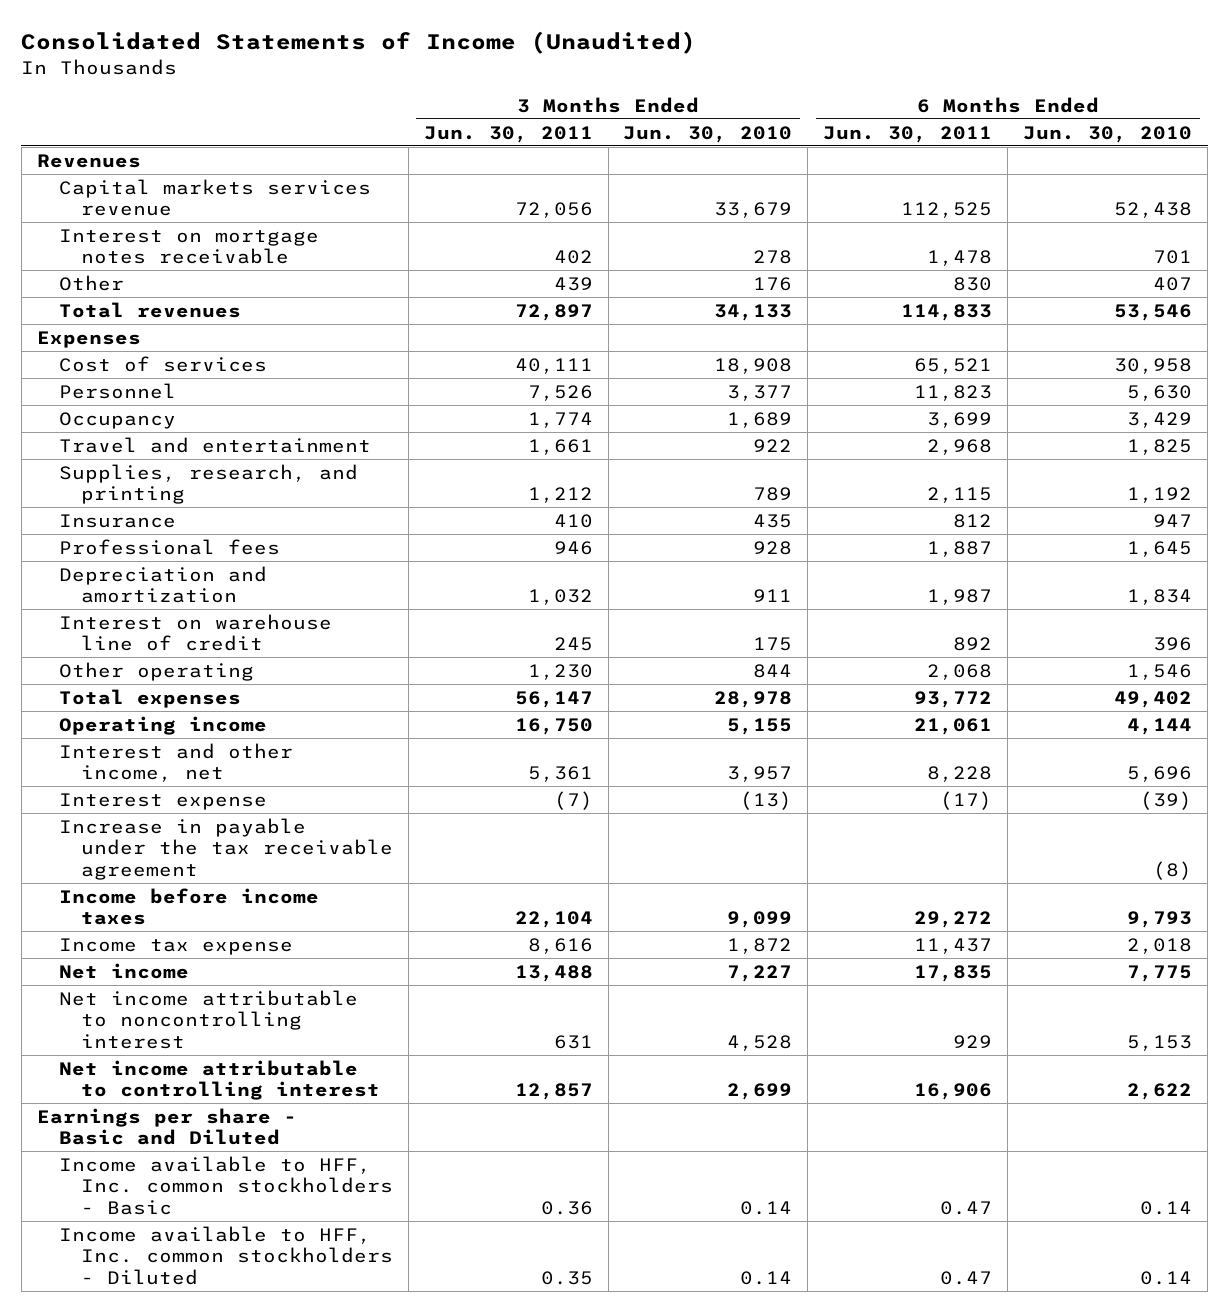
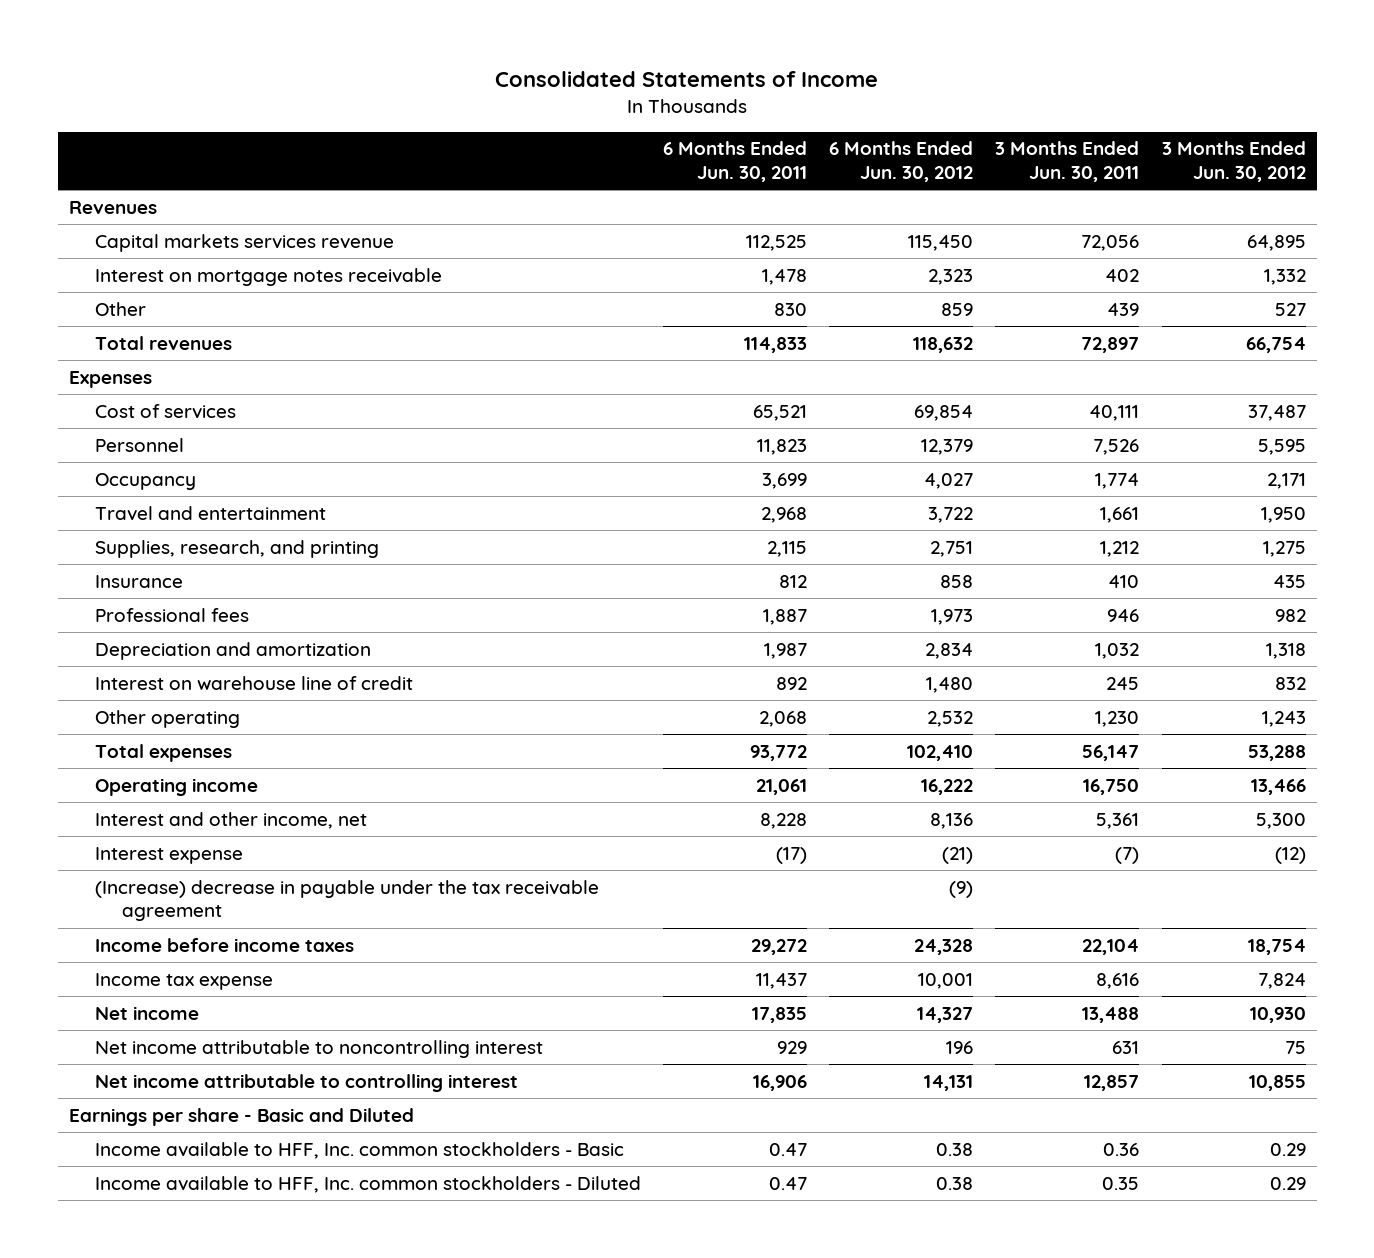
- Consolidated Statements of Income (Unaudited)
+ Consolidated Statements of Income
- | 3 Months Ended Jun. 30, 2011 | 3 Months Ended Jun. 30, 2010 | 6 Months Ended Jun. 30, 2011 | 6 Months Ended Jun. 30, 2010
+ | 6 Months Ended Jun. 30, 2011 | 6 Months Ended Jun. 30, 2012 | 3 Months Ended Jun. 30, 2011 | 3 Months Ended Jun. 30, 2012
- Increase in payable under the tax receivable agreement | | | | (8)
+ (Increase) decrease in payable under the tax receivable agreement | | (9) | |

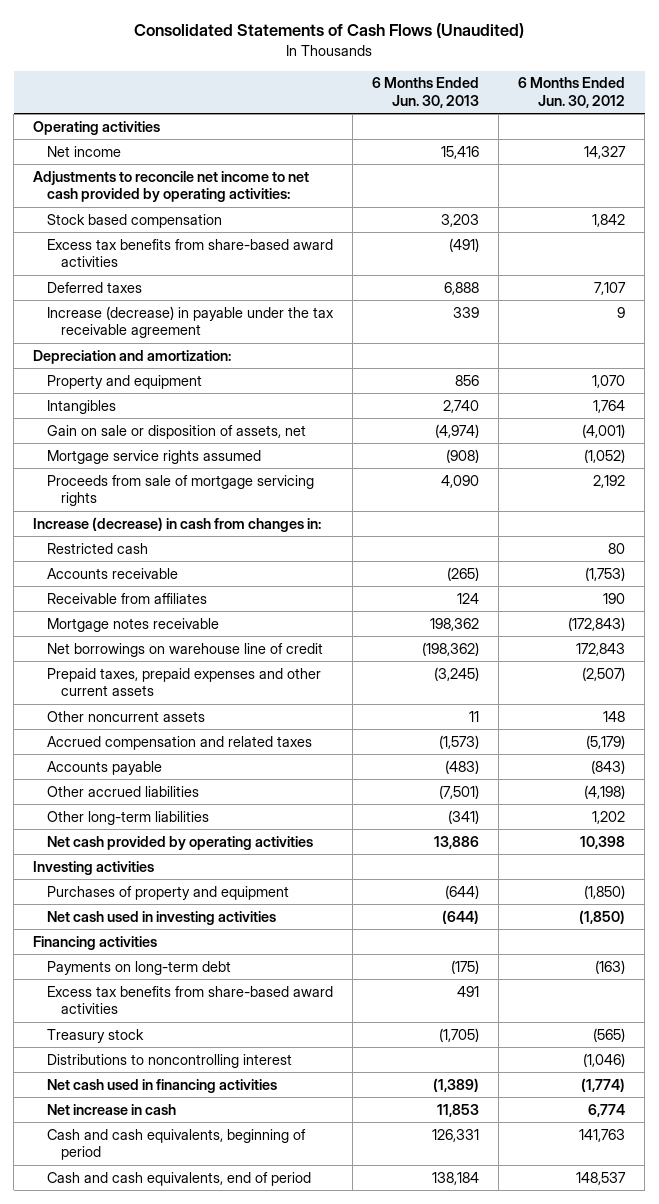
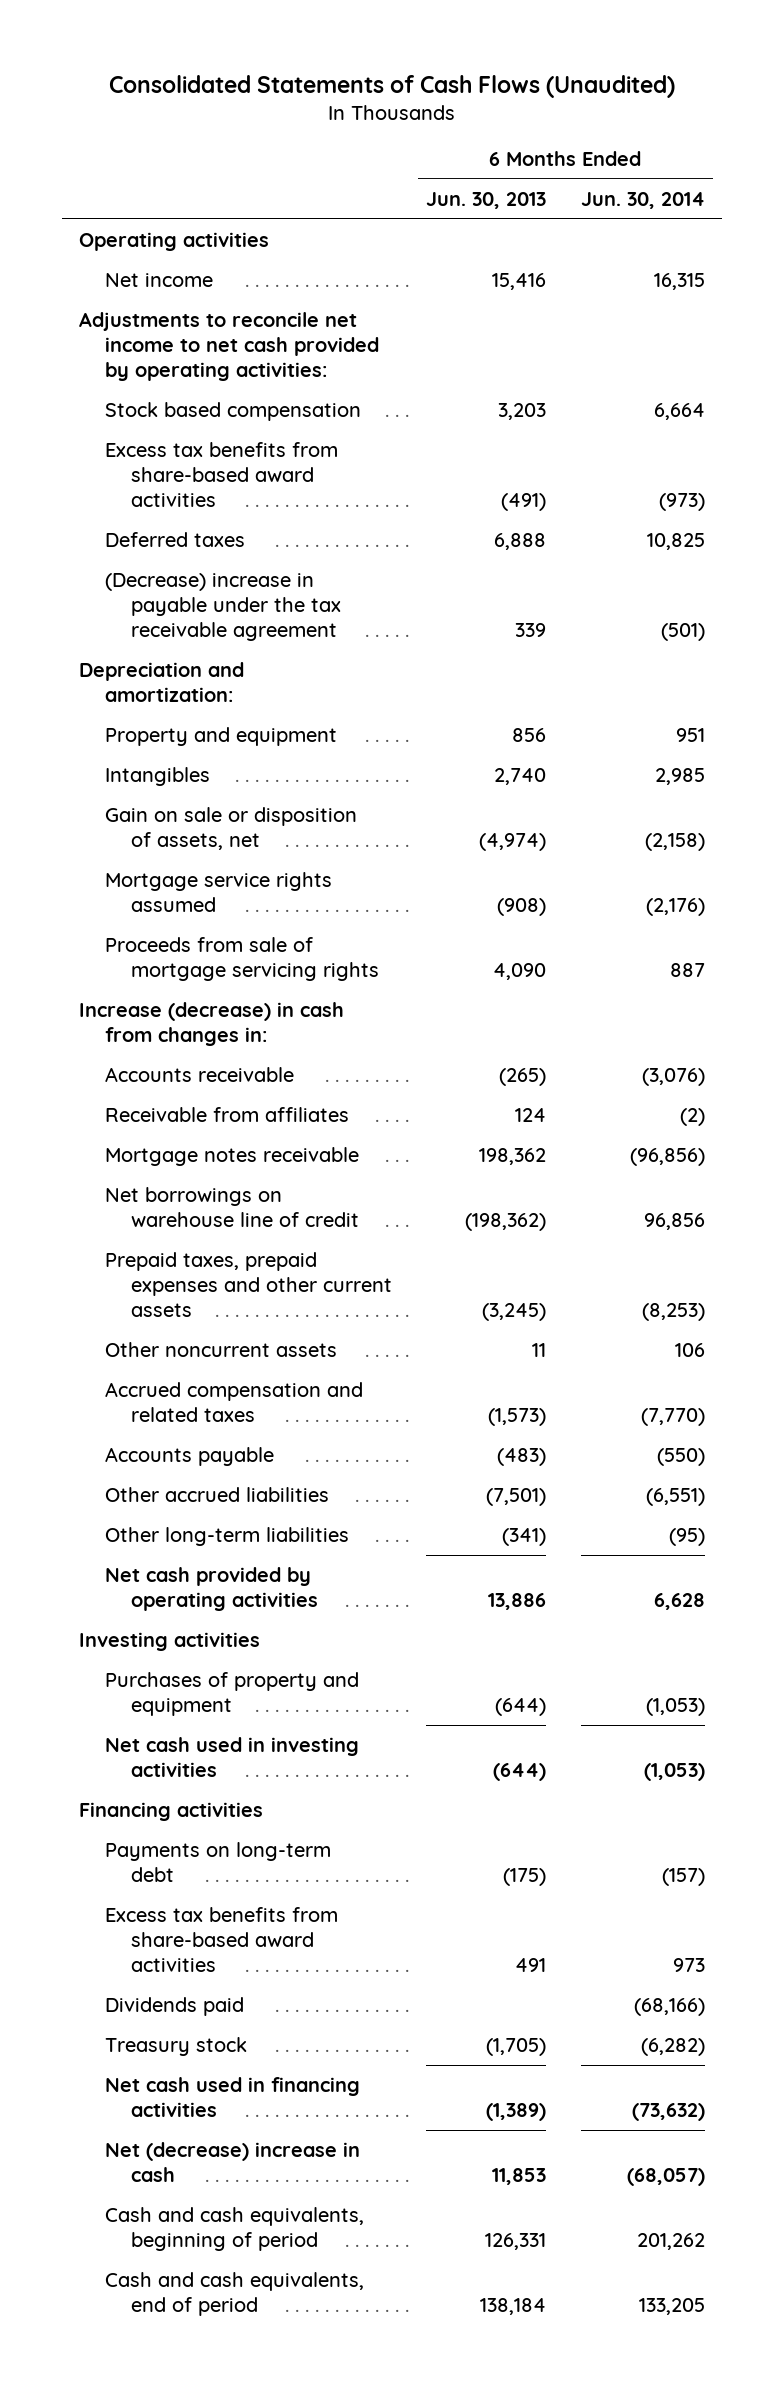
- | 6 Months Ended Jun. 30, 2013 | 6 Months Ended Jun. 30, 2012
+ | 6 Months Ended Jun. 30, 2013 | 6 Months Ended Jun. 30, 2014
- Increase (decrease) in payable under the tax receivable agreement | 339 | 9
+ (Decrease) increase in payable under the tax receivable agreement | 339 | (501)
- Restricted cash | | 80
+ Dividends paid | | (68,166)
- Distributions to noncontrolling interest | | (1,046)
- Net increase in cash | 11,853 | 6,774
+ Net (decrease) increase in cash | 11,853 | (68,057)

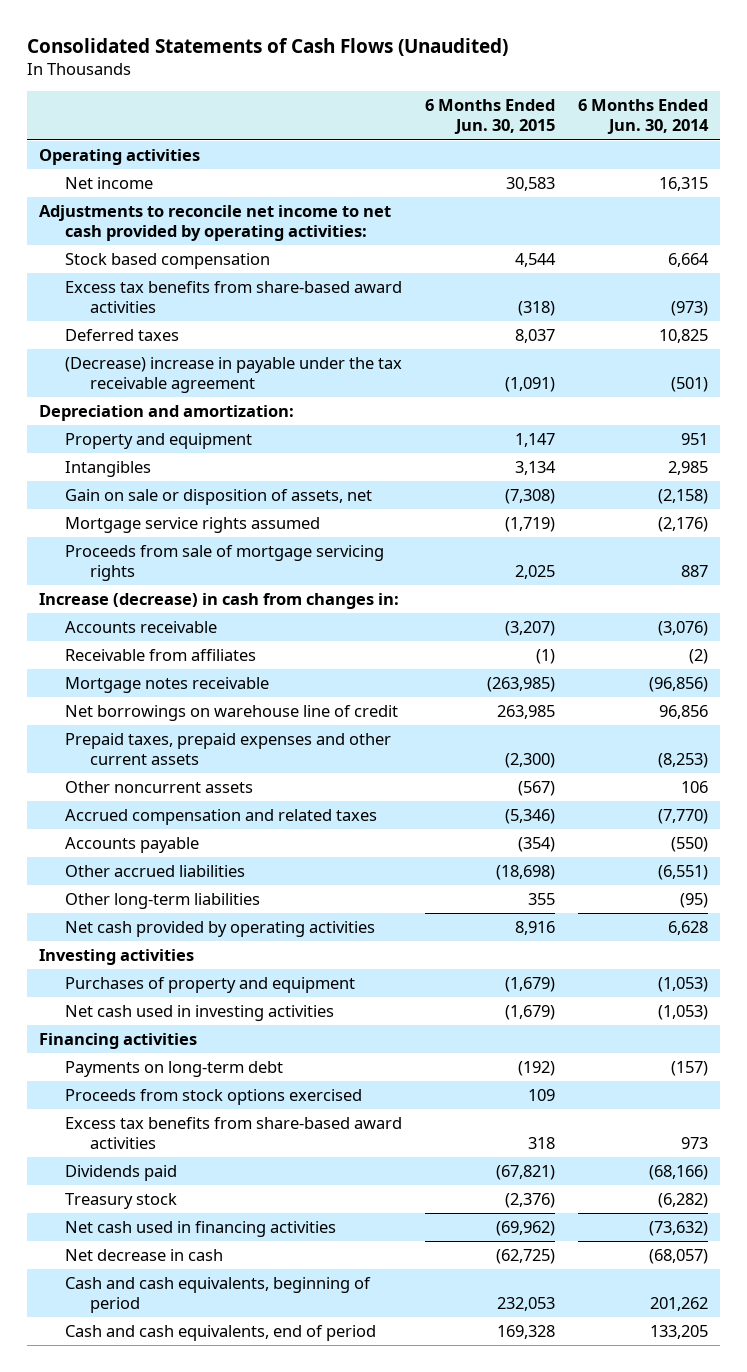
- | 6 Months Ended Jun. 30, 2013 | 6 Months Ended Jun. 30, 2014
+ | 6 Months Ended Jun. 30, 2015 | 6 Months Ended Jun. 30, 2014
+ Proceeds from stock options exercised | 109 |
- Net (decrease) increase in cash | 11,853 | (68,057)
+ Net decrease in cash | (62,725) | (68,057)

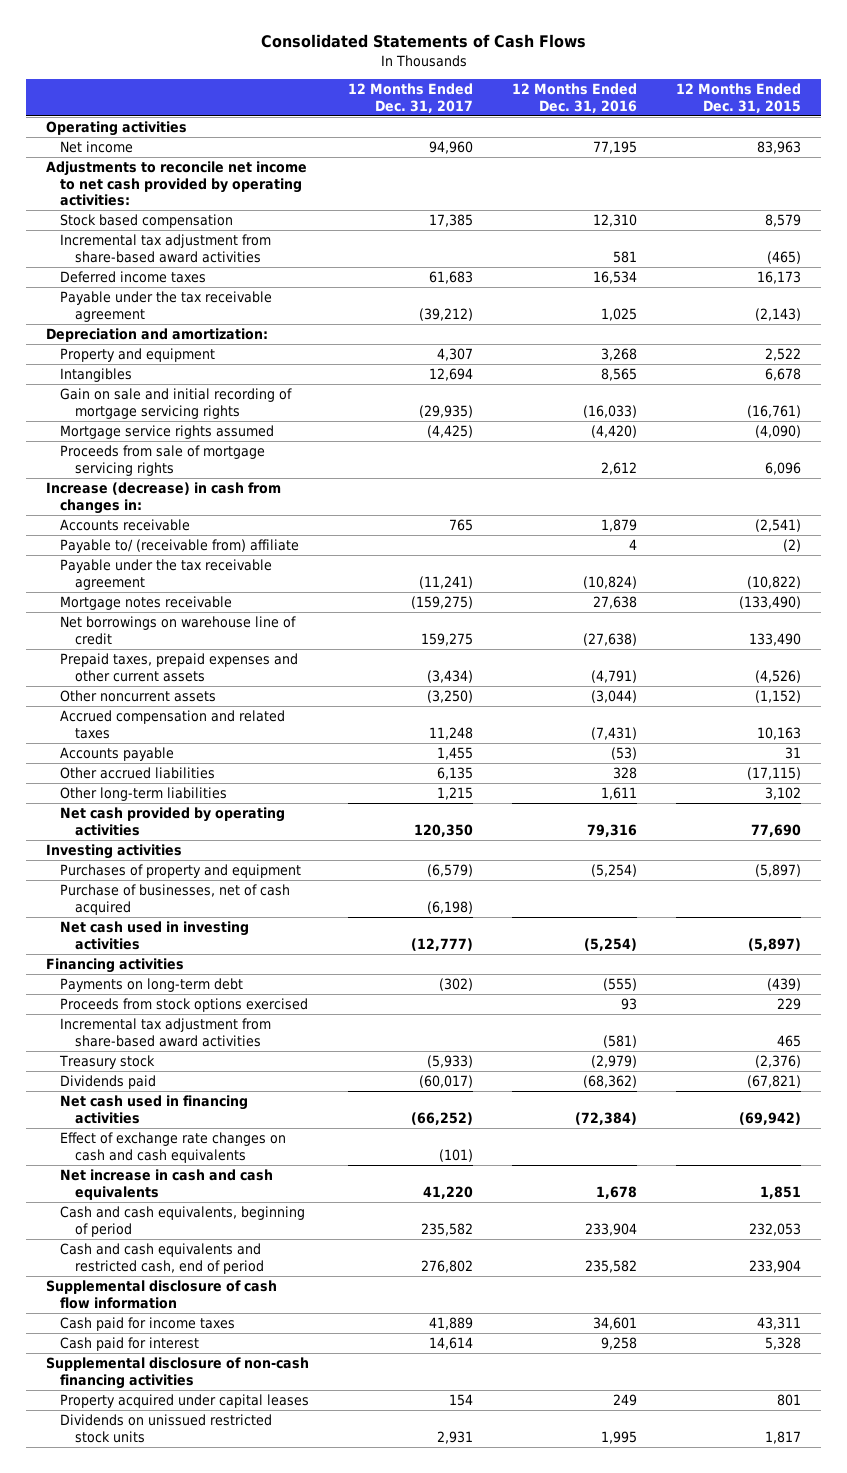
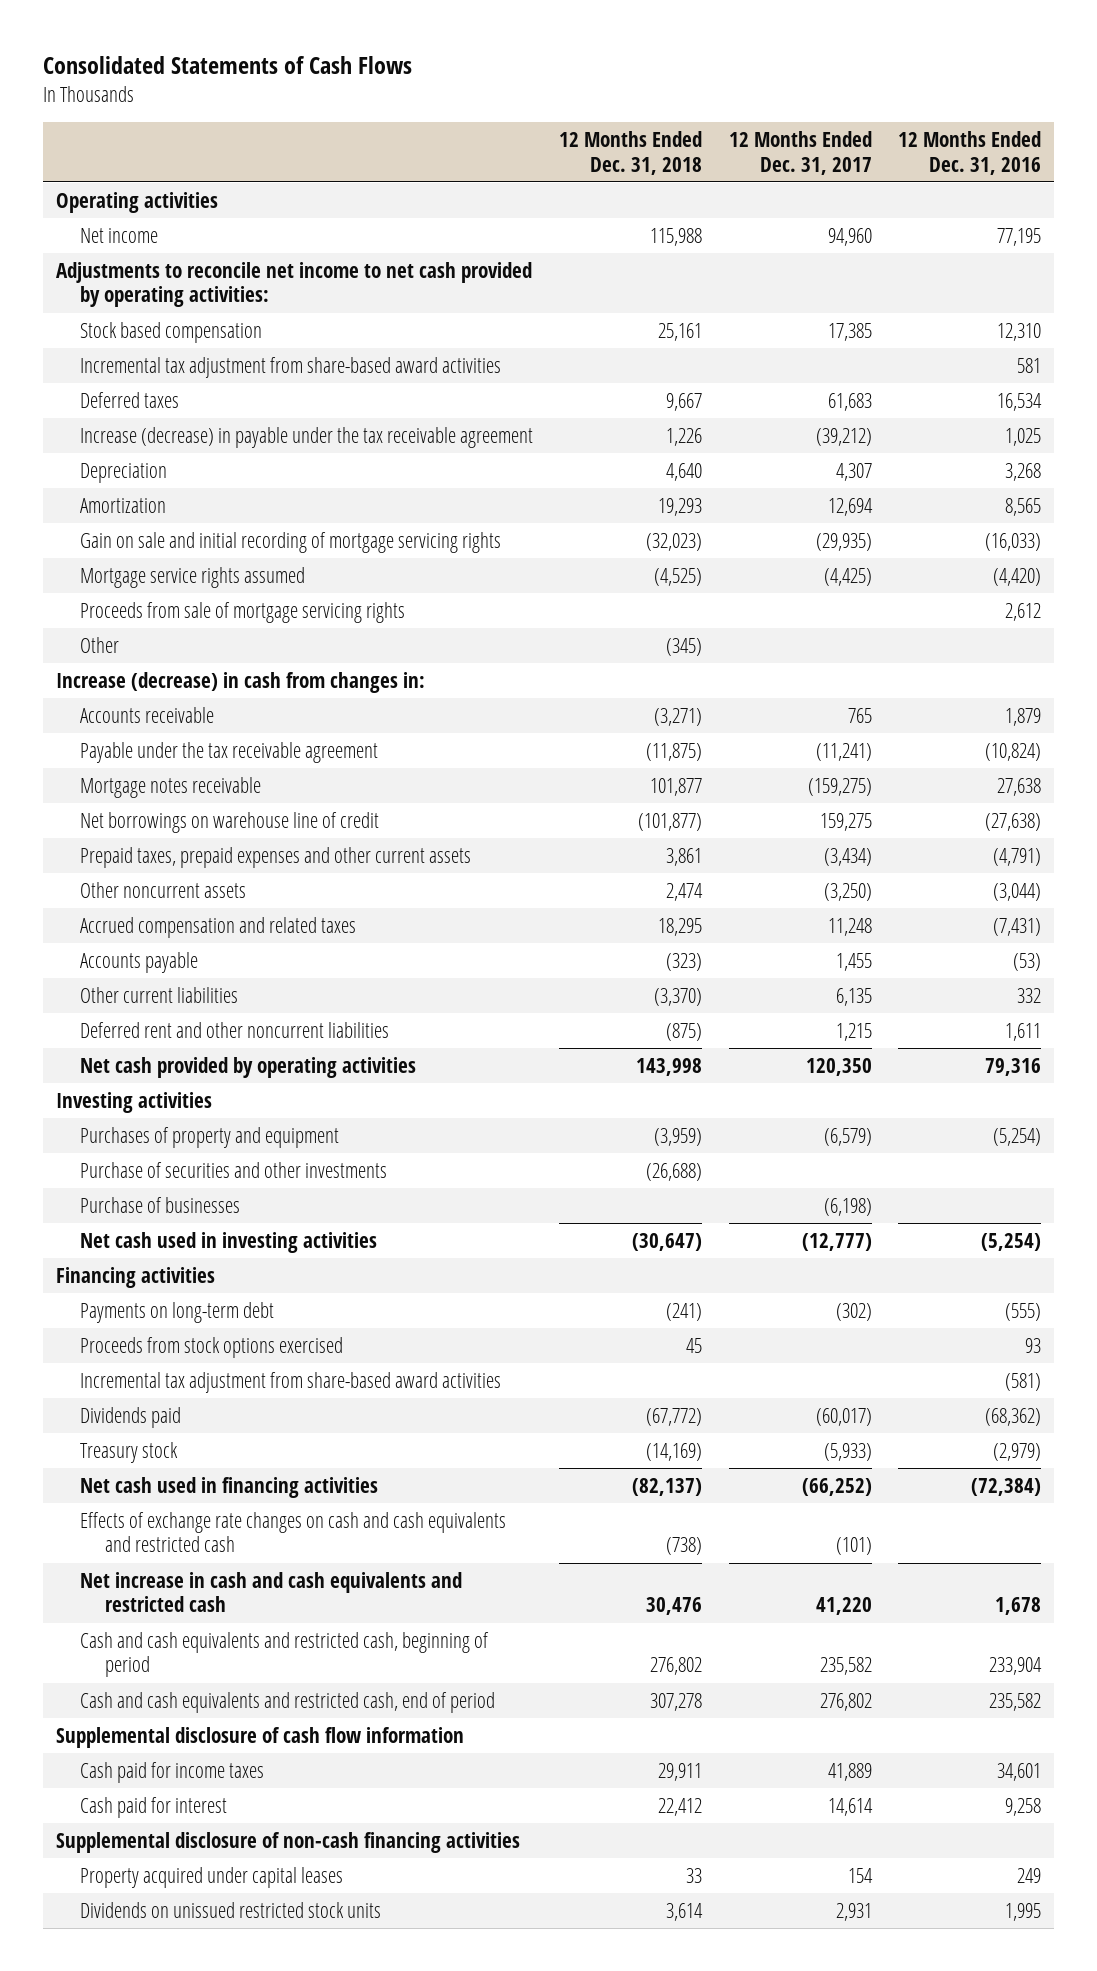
- | 12 Months Ended Dec. 31, 2017 | 12 Months Ended Dec. 31, 2016 | 12 Months Ended Dec. 31, 2015
+ | 12 Months Ended Dec. 31, 2018 | 12 Months Ended Dec. 31, 2017 | 12 Months Ended Dec. 31, 2016
- Deferred income taxes | 61,683 | 16,534 | 16,173
- Payable under the tax receivable agreement | (39,212) | 1,025 | (2,143)
- Depreciation and amortization:
- Property and equipment | 4,307 | 3,268 | 2,522
- Intangibles | 12,694 | 8,565 | 6,678
+ Deferred taxes | 9,667 | 61,683 | 16,534
+ Increase (decrease) in payable under the tax receivable agreement | 1,226 | (39,212) | 1,025
+ Depreciation | 4,640 | 4,307 | 3,268
+ Amortization | 19,293 | 12,694 | 8,565
+ Other | (345) | |
- Payable to/ (receivable from) affiliate | | 4 | (2)
- Other accrued liabilities | 6,135 | 328 | (17,115)
- Other long-term liabilities | 1,215 | 1,611 | 3,102
+ Other current liabilities | (3,370) | 6,135 | 332
+ Deferred rent and other noncurrent liabilities | (875) | 1,215 | 1,611
- Purchase of businesses, net of cash acquired | (6,198) | |
+ Purchase of securities and other investments | (26,688) | |
+ Purchase of businesses | | (6,198) |
moved down: Treasury stock | (14,169) | (5,933) | (2,979)
- Effect of exchange rate changes on cash and cash equivalents | (101) | |
- Net increase in cash and cash equivalents | 41,220 | 1,678 | 1,851
- Cash and cash equivalents, beginning of period | 235,582 | 233,904 | 232,053
+ Effects of exchange rate changes on cash and cash equivalents and restricted cash | (738) | (101) |
+ Net increase in cash and cash equivalents and restricted cash | 30,476 | 41,220 | 1,678
+ Cash and cash equivalents and restricted cash, beginning of period | 276,802 | 235,582 | 233,904

